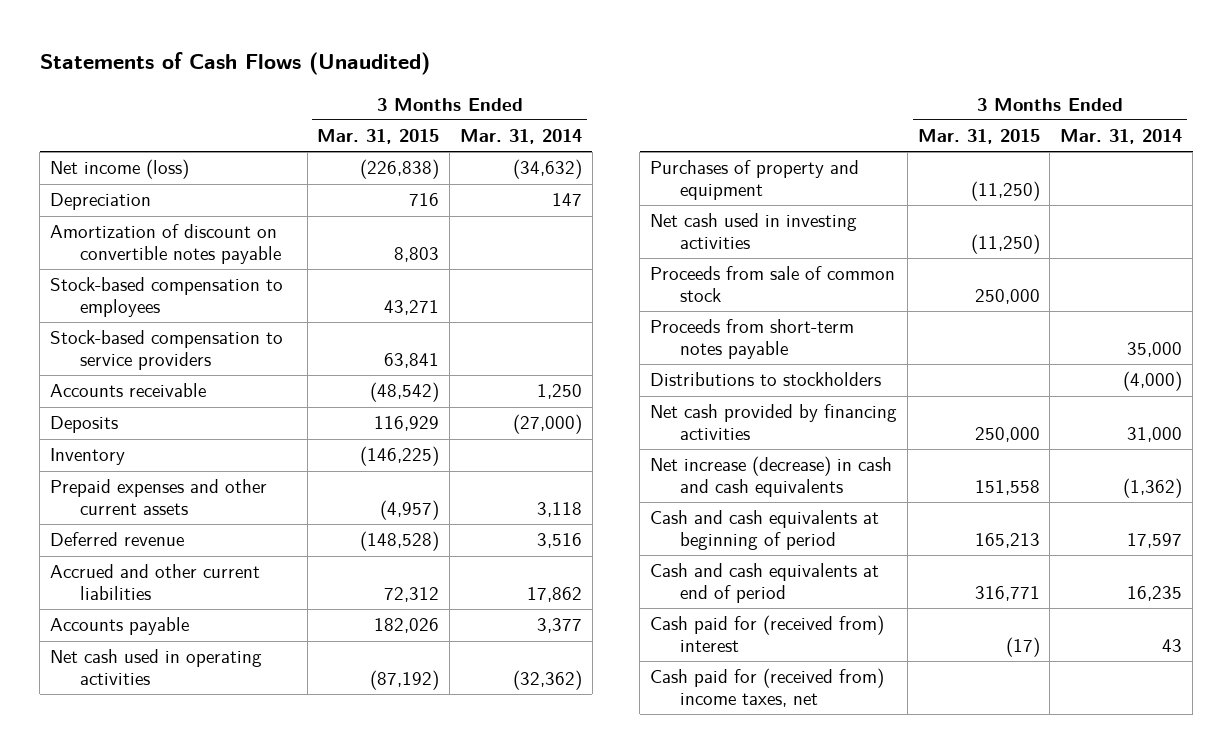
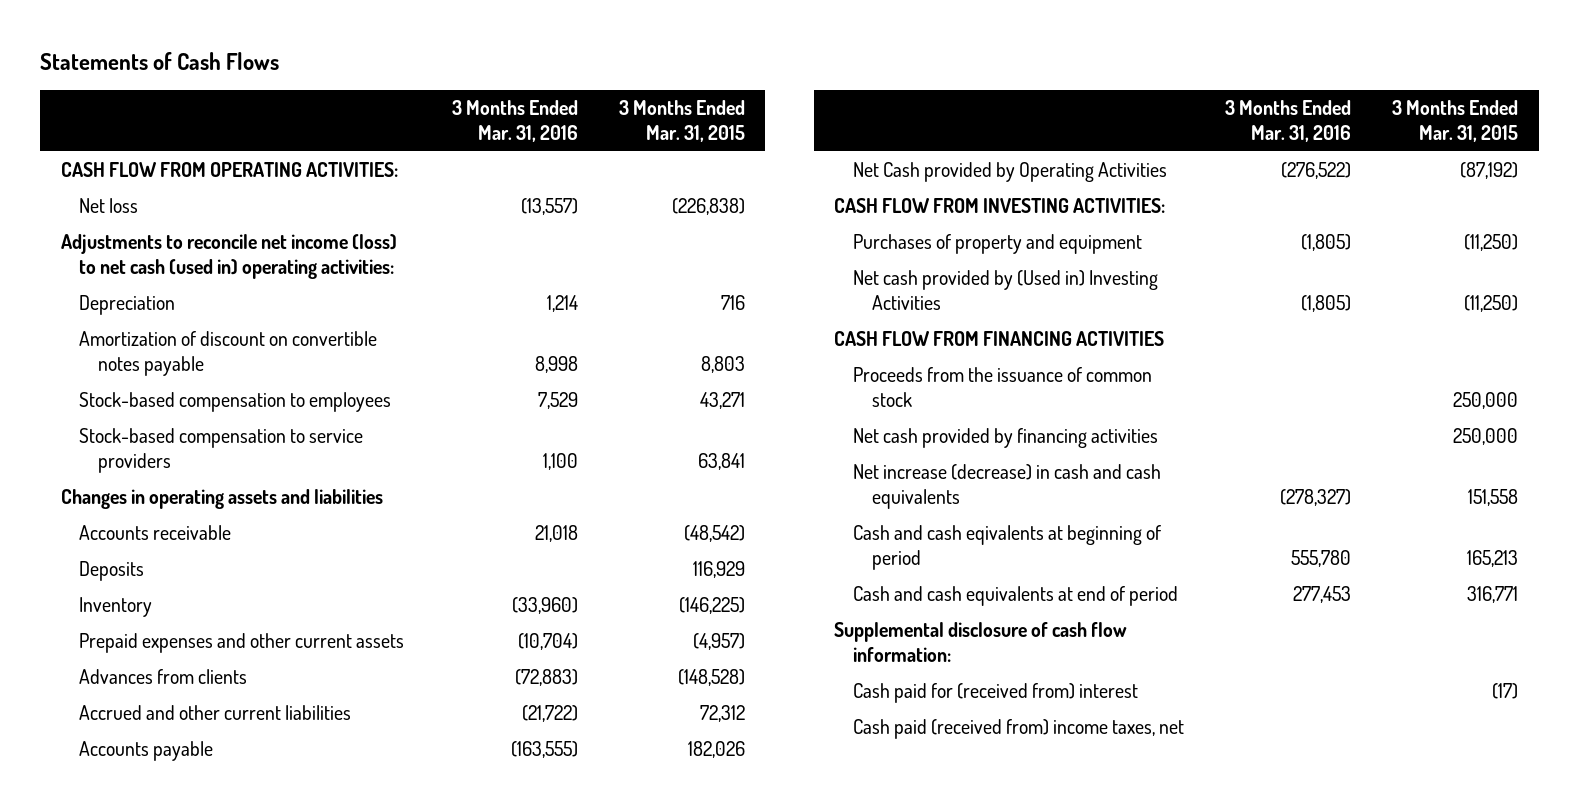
- Statements of Cash Flows (Unaudited)
+ Statements of Cash Flows
- | 3 Months Ended Mar. 31, 2015 | 3 Months Ended Mar. 31, 2014
+ | 3 Months Ended Mar. 31, 2016 | 3 Months Ended Mar. 31, 2015
- Net income (loss) | (226,838) | (34,632)
+ CASH FLOW FROM OPERATING ACTIVITIES:
+ Net loss | (13,557) | (226,838)
+ Adjustments to reconcile net income (loss) to net cash (used in) operating activities:
+ Changes in operating assets and liabilities
- Deferred revenue | (148,528) | 3,516
+ Advances from clients | (72,883) | (148,528)
- Net cash used in operating activities | (87,192) | (32,362)
+ Net Cash provided by Operating Activities | (276,522) | (87,192)
+ CASH FLOW FROM INVESTING ACTIVITIES:
- Net cash used in investing activities | (11,250) |
- Proceeds from sale of common stock | 250,000 |
- Proceeds from short-term notes payable | | 35,000
- Distributions to stockholders | | (4,000)
+ Net cash provided by (Used in) Investing Activities | (1,805) | (11,250)
+ CASH FLOW FROM FINANCING ACTIVITIES
+ Proceeds from the issuance of common stock | | 250,000
- Cash and cash equivalents at beginning of period | 165,213 | 17,597
+ Cash and cash eqivalents at beginning of period | 555,780 | 165,213
+ Supplemental disclosure of cash flow information:
- Cash paid for (received from) income taxes, net
+ Cash paid (received from) income taxes, net

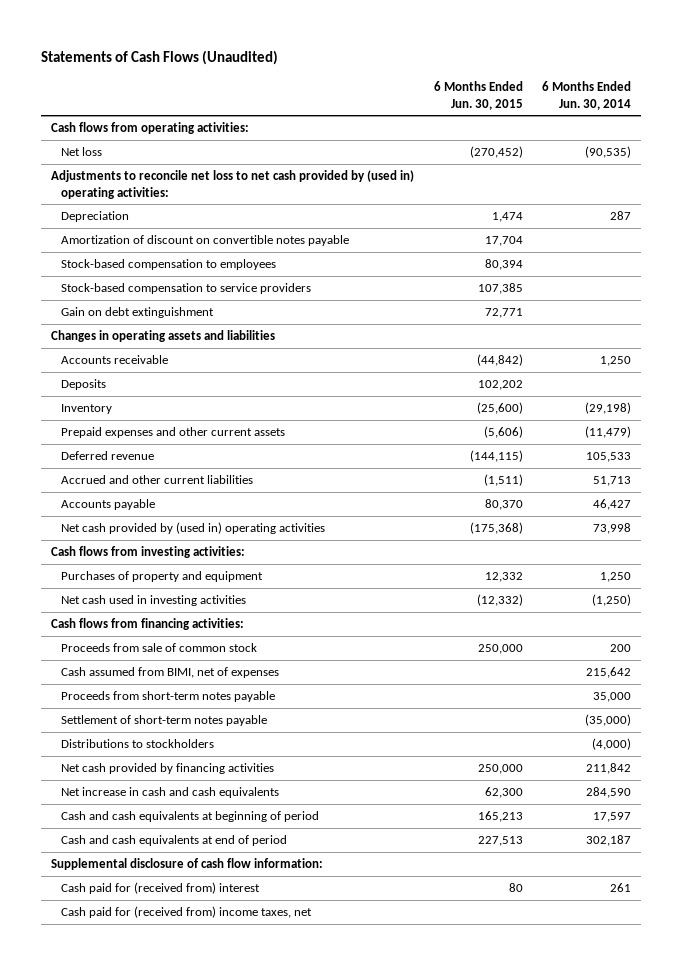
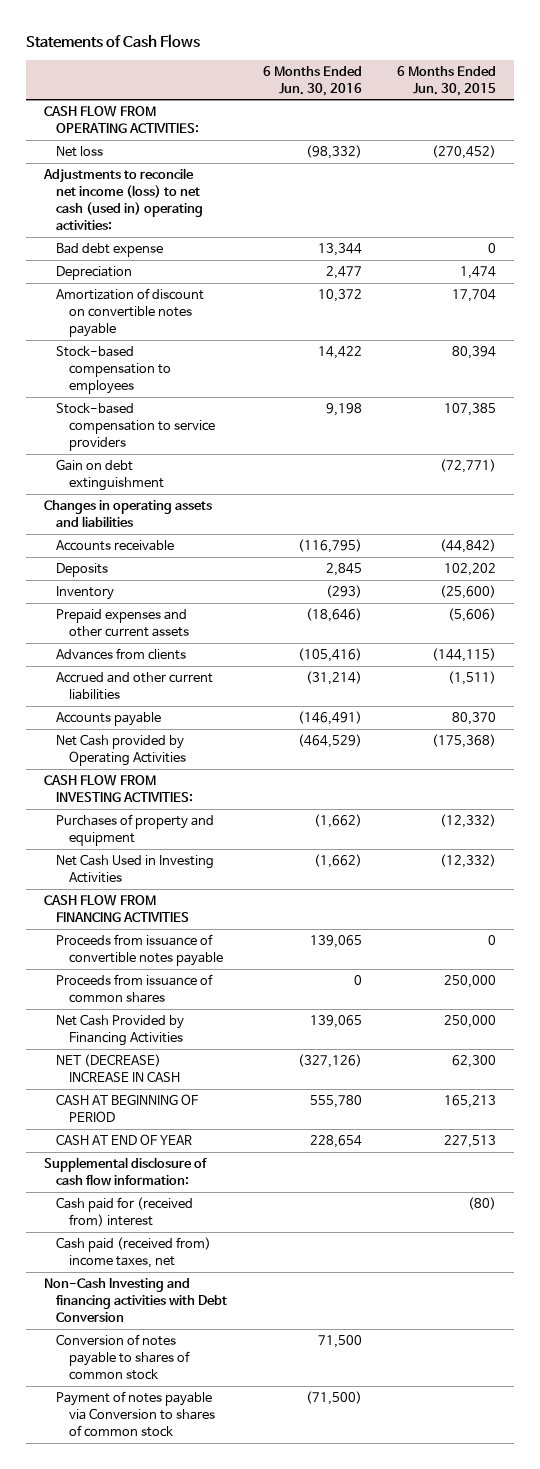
- Statements of Cash Flows (Unaudited)
+ Statements of Cash Flows
- | 6 Months Ended Jun. 30, 2015 | 6 Months Ended Jun. 30, 2014
+ | 6 Months Ended Jun. 30, 2016 | 6 Months Ended Jun. 30, 2015
- Cash flows from operating activities:
+ CASH FLOW FROM OPERATING ACTIVITIES:
- Adjustments to reconcile net loss to net cash provided by (used in) operating activities:
+ Adjustments to reconcile net income (loss) to net cash (used in) operating activities:
+ Bad debt expense | 13,344 | 0
- Gain on debt extinguishment | 72,771 |
+ Gain on debt extinguishment | | (72,771)
- Deferred revenue | (144,115) | 105,533
+ Advances from clients | (105,416) | (144,115)
- Net cash provided by (used in) operating activities | (175,368) | 73,998
- Cash flows from investing activities:
- Purchases of property and equipment | 12,332 | 1,250
- Net cash used in investing activities | (12,332) | (1,250)
- Cash flows from financing activities:
- Proceeds from sale of common stock | 250,000 | 200
- Cash assumed from BIMI, net of expenses | | 215,642
- Proceeds from short-term notes payable | | 35,000
- Settlement of short-term notes payable | | (35,000)
- Distributions to stockholders | | (4,000)
- Net cash provided by financing activities | 250,000 | 211,842
- Net increase in cash and cash equivalents | 62,300 | 284,590
- Cash and cash equivalents at beginning of period | 165,213 | 17,597
- Cash and cash equivalents at end of period | 227,513 | 302,187
+ Net Cash provided by Operating Activities | (464,529) | (175,368)
+ CASH FLOW FROM INVESTING ACTIVITIES:
+ Purchases of property and equipment | (1,662) | (12,332)
+ Net Cash Used in Investing Activities | (1,662) | (12,332)
+ CASH FLOW FROM FINANCING ACTIVITIES
+ Proceeds from issuance of convertible notes payable | 139,065 | 0
+ Proceeds from issuance of common shares | 0 | 250,000
+ Net Cash Provided by Financing Activities | 139,065 | 250,000
+ NET (DECREASE) INCREASE IN CASH | (327,126) | 62,300
+ CASH AT BEGINNING OF PERIOD | 555,780 | 165,213
+ CASH AT END OF YEAR | 228,654 | 227,513
- Cash paid for (received from) interest | 80 | 261
- Cash paid for (received from) income taxes, net
+ Cash paid for (received from) interest | | (80)
+ Cash paid (received from) income taxes, net
+ Non-Cash Investing and financing activities with Debt Conversion
+ Conversion of notes payable to shares of common stock | 71,500 |
+ Payment of notes payable via Conversion to shares of common stock | (71,500) |

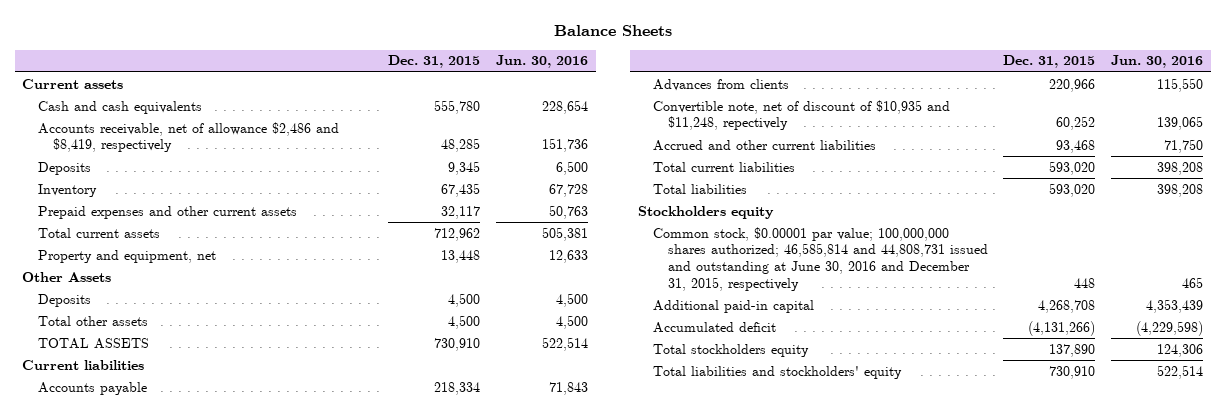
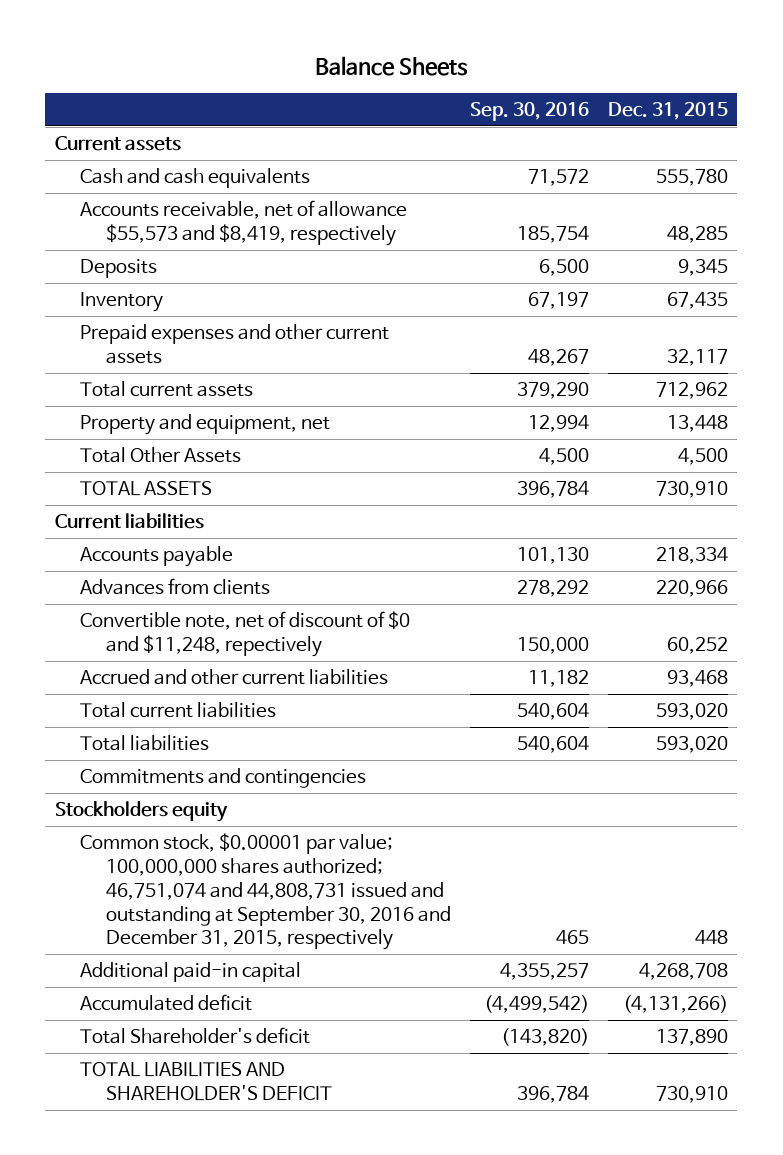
- | Dec. 31, 2015 | Jun. 30, 2016
+ | Sep. 30, 2016 | Dec. 31, 2015
- Accounts receivable, net of allowance $2,486 and $8,419, respectively | 48,285 | 151,736
+ Accounts receivable, net of allowance $55,573 and $8,419, respectively | 185,754 | 48,285
- Other Assets
- Deposits | 4,500 | 4,500
- Total other assets | 4,500 | 4,500
+ Total Other Assets | 4,500 | 4,500
- Convertible note, net of discount of $10,935 and $11,248, repectively | 60,252 | 139,065
+ Convertible note, net of discount of $0 and $11,248, repectively | 150,000 | 60,252
+ Commitments and contingencies
- Common stock, $0.00001 par value; 100,000,000 shares authorized; 46,585,814 and 44,808,731 issued and outstanding at June 30, 2016 and December 31, 2015, respectively | 448 | 465
+ Common stock, $0.00001 par value; 100,000,000 shares authorized; 46,751,074 and 44,808,731 issued and outstanding at September 30, 2016 and December 31, 2015, respectively | 465 | 448
- Total stockholders equity | 137,890 | 124,306
- Total liabilities and stockholders' equity | 730,910 | 522,514
+ Total Shareholder's deficit | (143,820) | 137,890
+ TOTAL LIABILITIES AND SHAREHOLDER'S DEFICIT | 396,784 | 730,910

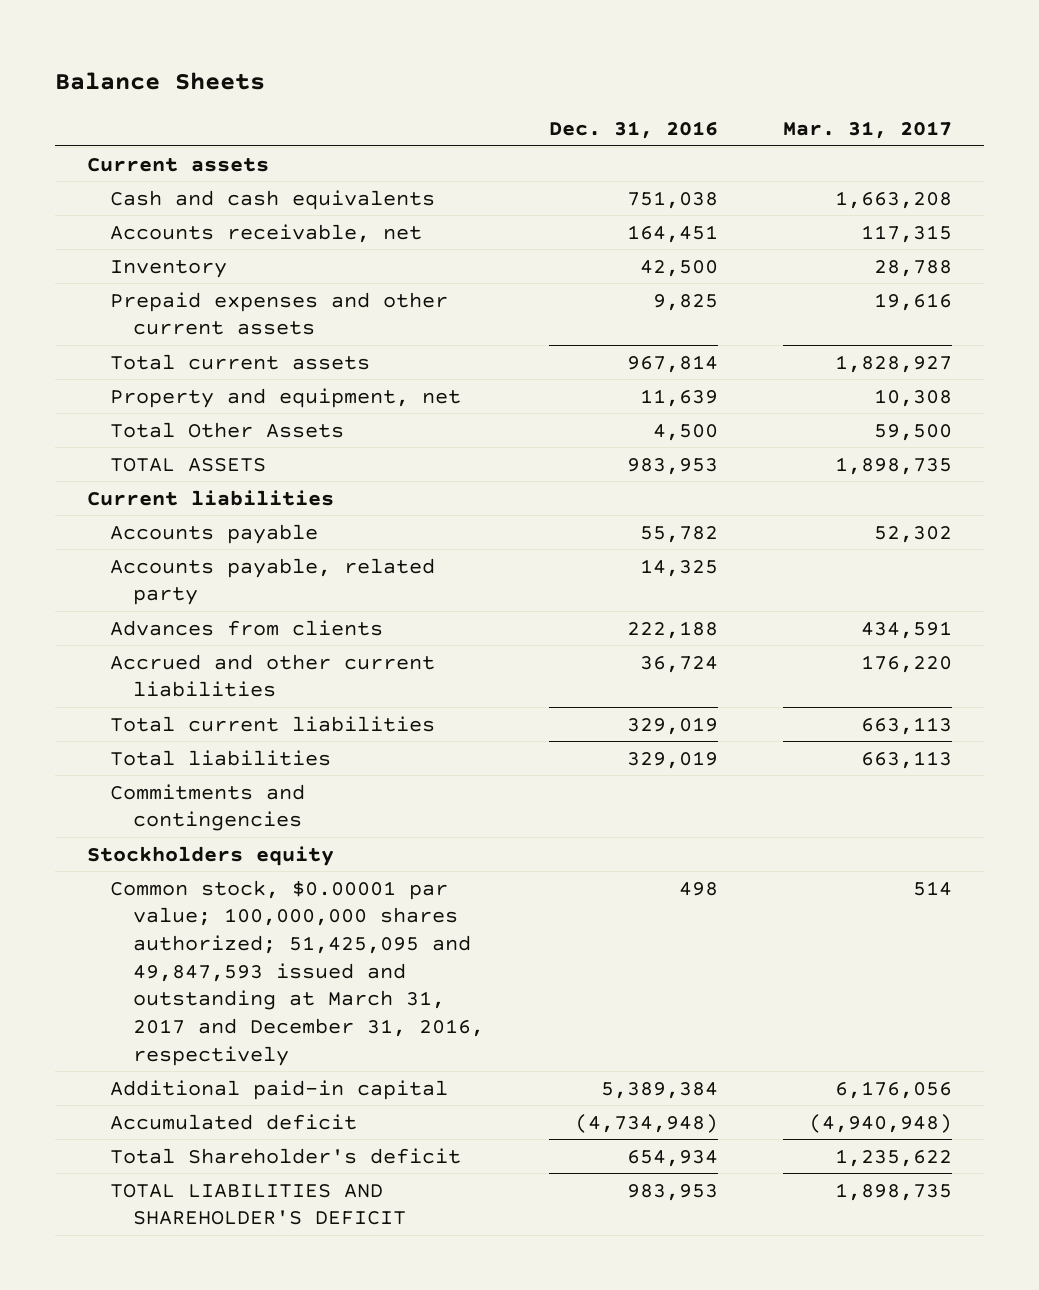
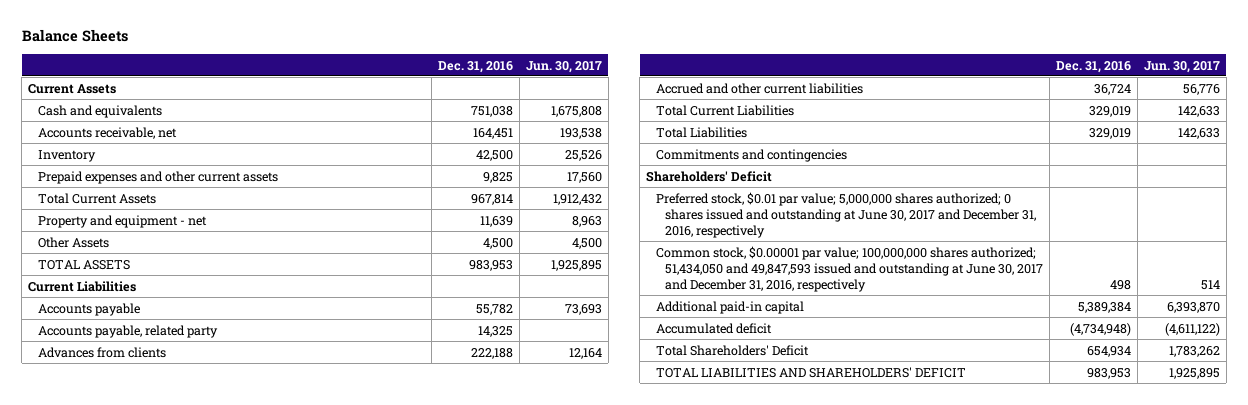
- | Dec. 31, 2016 | Mar. 31, 2017
+ | Dec. 31, 2016 | Jun. 30, 2017
- Current assets
- Cash and cash equivalents | 751,038 | 1,663,208
+ Current Assets
+ Cash and equivalents | 751,038 | 1,675,808
- Total current assets | 967,814 | 1,828,927
- Property and equipment, net | 11,639 | 10,308
- Total Other Assets | 4,500 | 59,500
+ Total Current Assets | 967,814 | 1,912,432
+ Property and equipment - net | 11,639 | 8,963
+ Other Assets | 4,500 | 4,500
- Current liabilities
+ Current Liabilities
- Total current liabilities | 329,019 | 663,113
- Total liabilities | 329,019 | 663,113
+ Total Current Liabilities | 329,019 | 142,633
+ Total Liabilities | 329,019 | 142,633
- Stockholders equity
- Common stock, $0.00001 par value; 100,000,000 shares authorized; 51,425,095 and 49,847,593 issued and outstanding at March 31, 2017 and December 31, 2016, respectively | 498 | 514
+ Shareholders' Deficit
+ Preferred stock, $0.01 par value; 5,000,000 shares authorized; 0 shares issued and outstanding at June 30, 2017 and December 31, 2016, respectively
+ Common stock, $0.00001 par value; 100,000,000 shares authorized; 51,434,050 and 49,847,593 issued and outstanding at June 30, 2017 and December 31, 2016, respectively | 498 | 514
- Total Shareholder's deficit | 654,934 | 1,235,622
- TOTAL LIABILITIES AND SHAREHOLDER'S DEFICIT | 983,953 | 1,898,735
+ Total Shareholders' Deficit | 654,934 | 1,783,262
+ TOTAL LIABILITIES AND SHAREHOLDERS' DEFICIT | 983,953 | 1,925,895

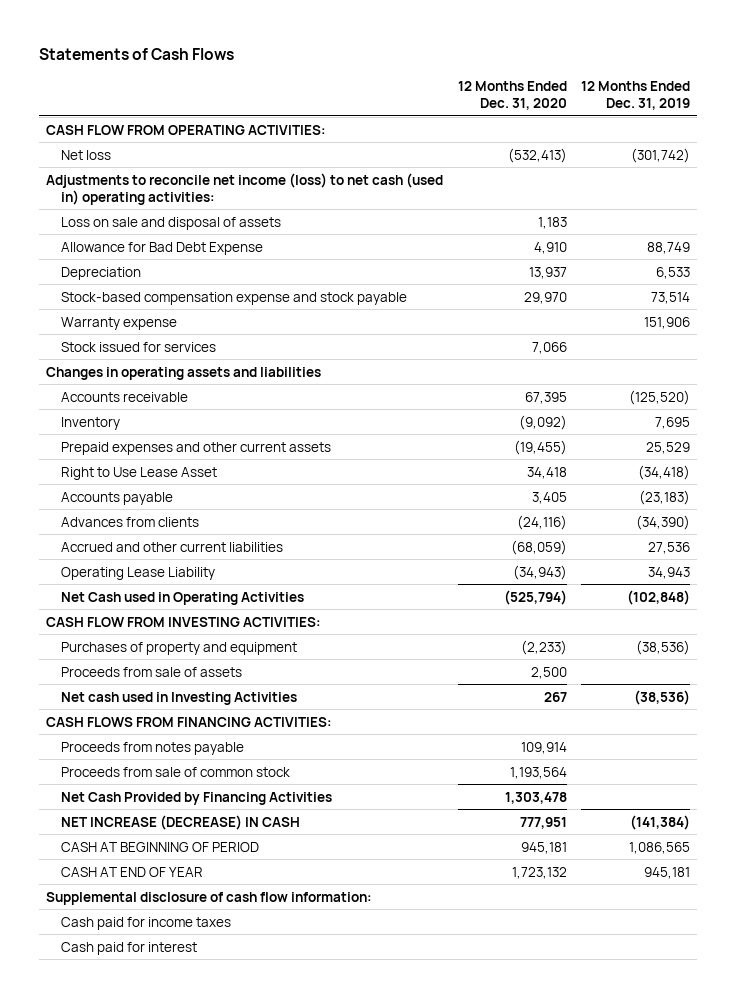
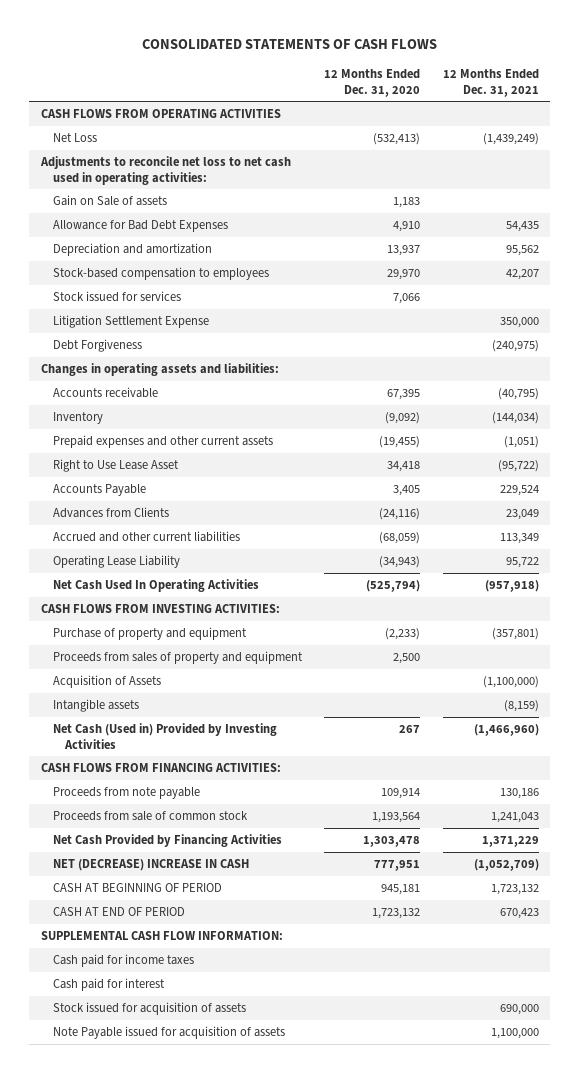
- Statements of Cash Flows
+ CONSOLIDATED STATEMENTS OF CASH FLOWS
- | 12 Months Ended Dec. 31, 2020 | 12 Months Ended Dec. 31, 2019
+ | 12 Months Ended Dec. 31, 2020 | 12 Months Ended Dec. 31, 2021
- CASH FLOW FROM OPERATING ACTIVITIES:
- Net loss | (532,413) | (301,742)
- Adjustments to reconcile net income (loss) to net cash (used in) operating activities:
- Loss on sale and disposal of assets | 1,183 |
- Allowance for Bad Debt Expense | 4,910 | 88,749
- Depreciation | 13,937 | 6,533
- Stock-based compensation expense and stock payable | 29,970 | 73,514
- Warranty expense | | 151,906
+ CASH FLOWS FROM OPERATING ACTIVITIES
+ Net Loss | (532,413) | (1,439,249)
+ Adjustments to reconcile net loss to net cash used in operating activities:
+ Gain on Sale of assets | 1,183 |
+ Allowance for Bad Debt Expenses | 4,910 | 54,435
+ Depreciation and amortization | 13,937 | 95,562
+ Stock-based compensation to employees | 29,970 | 42,207
- Changes in operating assets and liabilities
+ Litigation Settlement Expense | | 350,000
+ Debt Forgiveness | | (240,975)
+ Changes in operating assets and liabilities:
- Accounts payable | 3,405 | (23,183)
- Advances from clients | (24,116) | (34,390)
+ Accounts Payable | 3,405 | 229,524
+ Advances from Clients | (24,116) | 23,049
- Net Cash used in Operating Activities | (525,794) | (102,848)
- CASH FLOW FROM INVESTING ACTIVITIES:
- Purchases of property and equipment | (2,233) | (38,536)
- Proceeds from sale of assets | 2,500 |
- Net cash used in Investing Activities | 267 | (38,536)
+ Net Cash Used In Operating Activities | (525,794) | (957,918)
+ CASH FLOWS FROM INVESTING ACTIVITIES:
+ Purchase of property and equipment | (2,233) | (357,801)
+ Proceeds from sales of property and equipment | 2,500 |
+ Acquisition of Assets | | (1,100,000)
+ Intangible assets | | (8,159)
+ Net Cash (Used in) Provided by Investing Activities | 267 | (1,466,960)
- Proceeds from notes payable | 109,914 |
+ Proceeds from note payable | 109,914 | 130,186
- NET INCREASE (DECREASE) IN CASH | 777,951 | (141,384)
+ NET (DECREASE) INCREASE IN CASH | 777,951 | (1,052,709)
- CASH AT END OF YEAR | 1,723,132 | 945,181
- Supplemental disclosure of cash flow information:
+ CASH AT END OF PERIOD | 1,723,132 | 670,423
+ SUPPLEMENTAL CASH FLOW INFORMATION:
+ Stock issued for acquisition of assets | | 690,000
+ Note Payable issued for acquisition of assets | | 1,100,000

